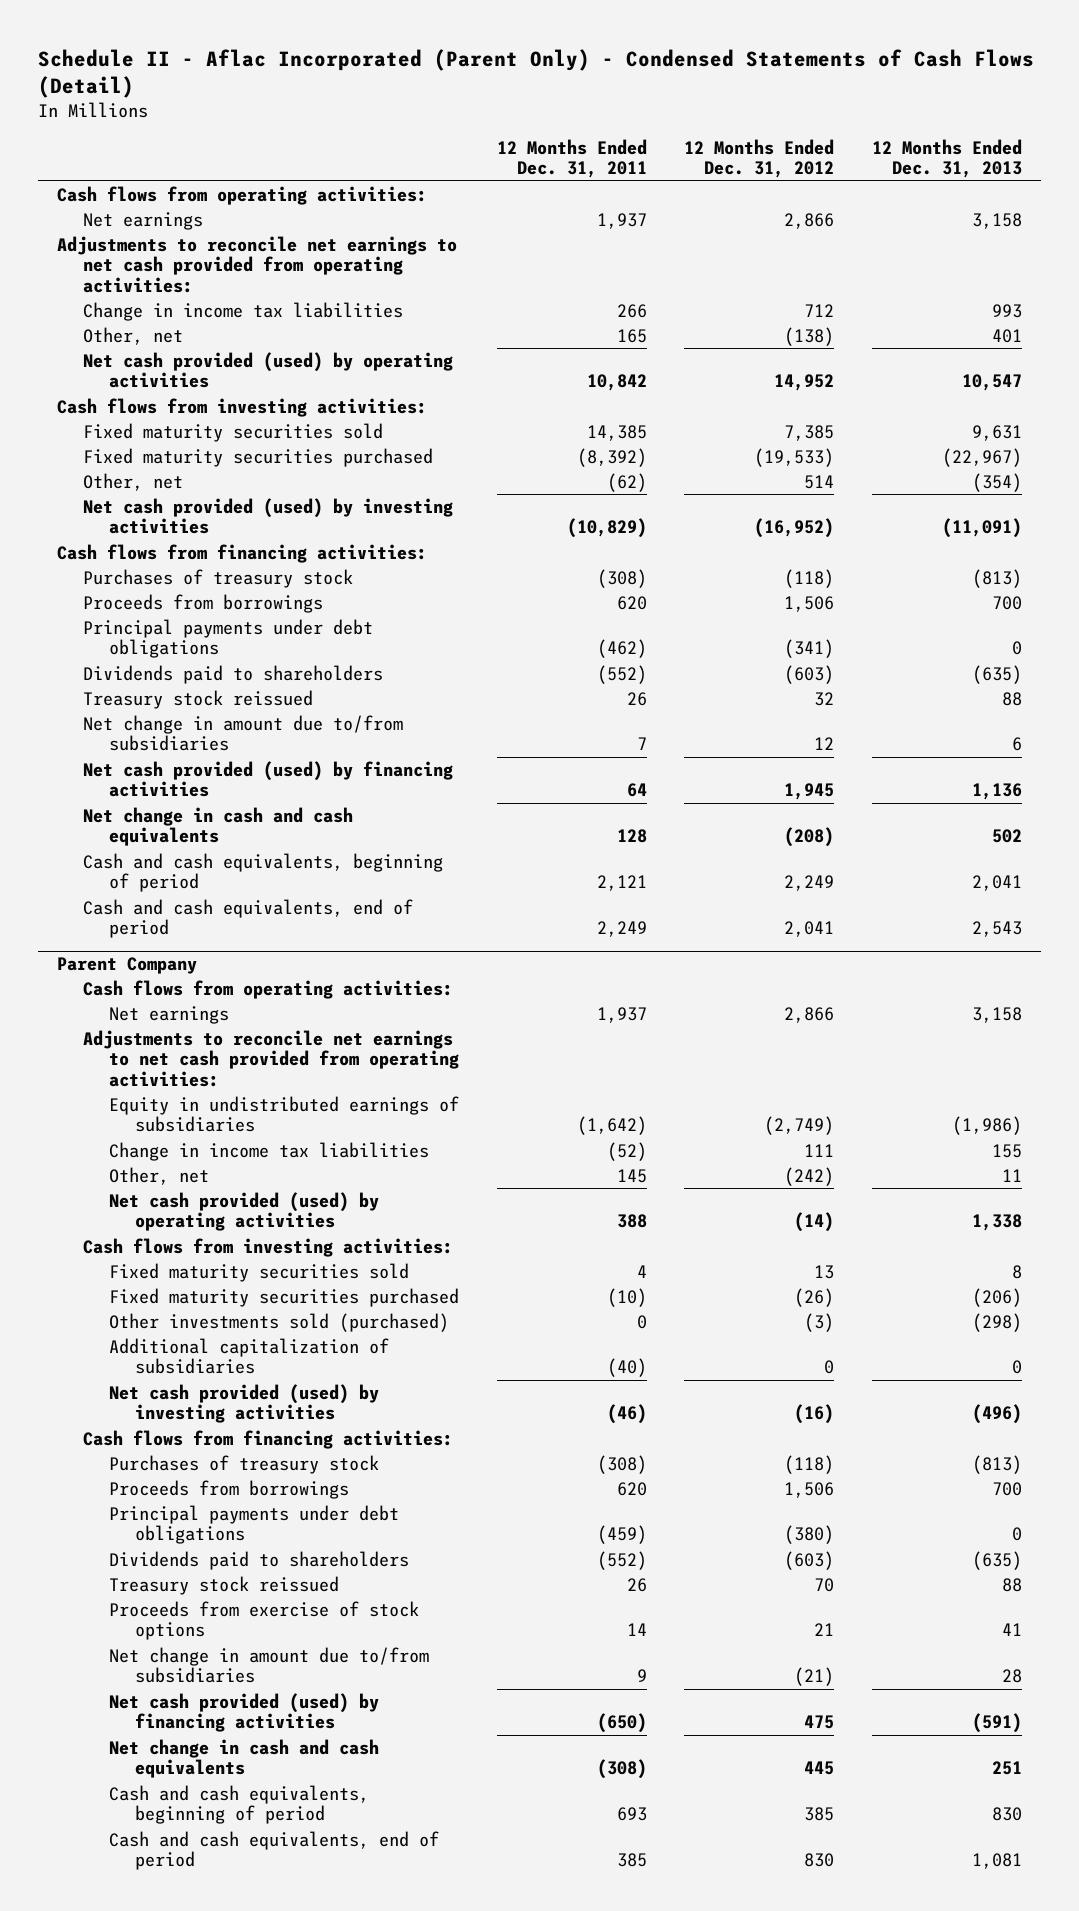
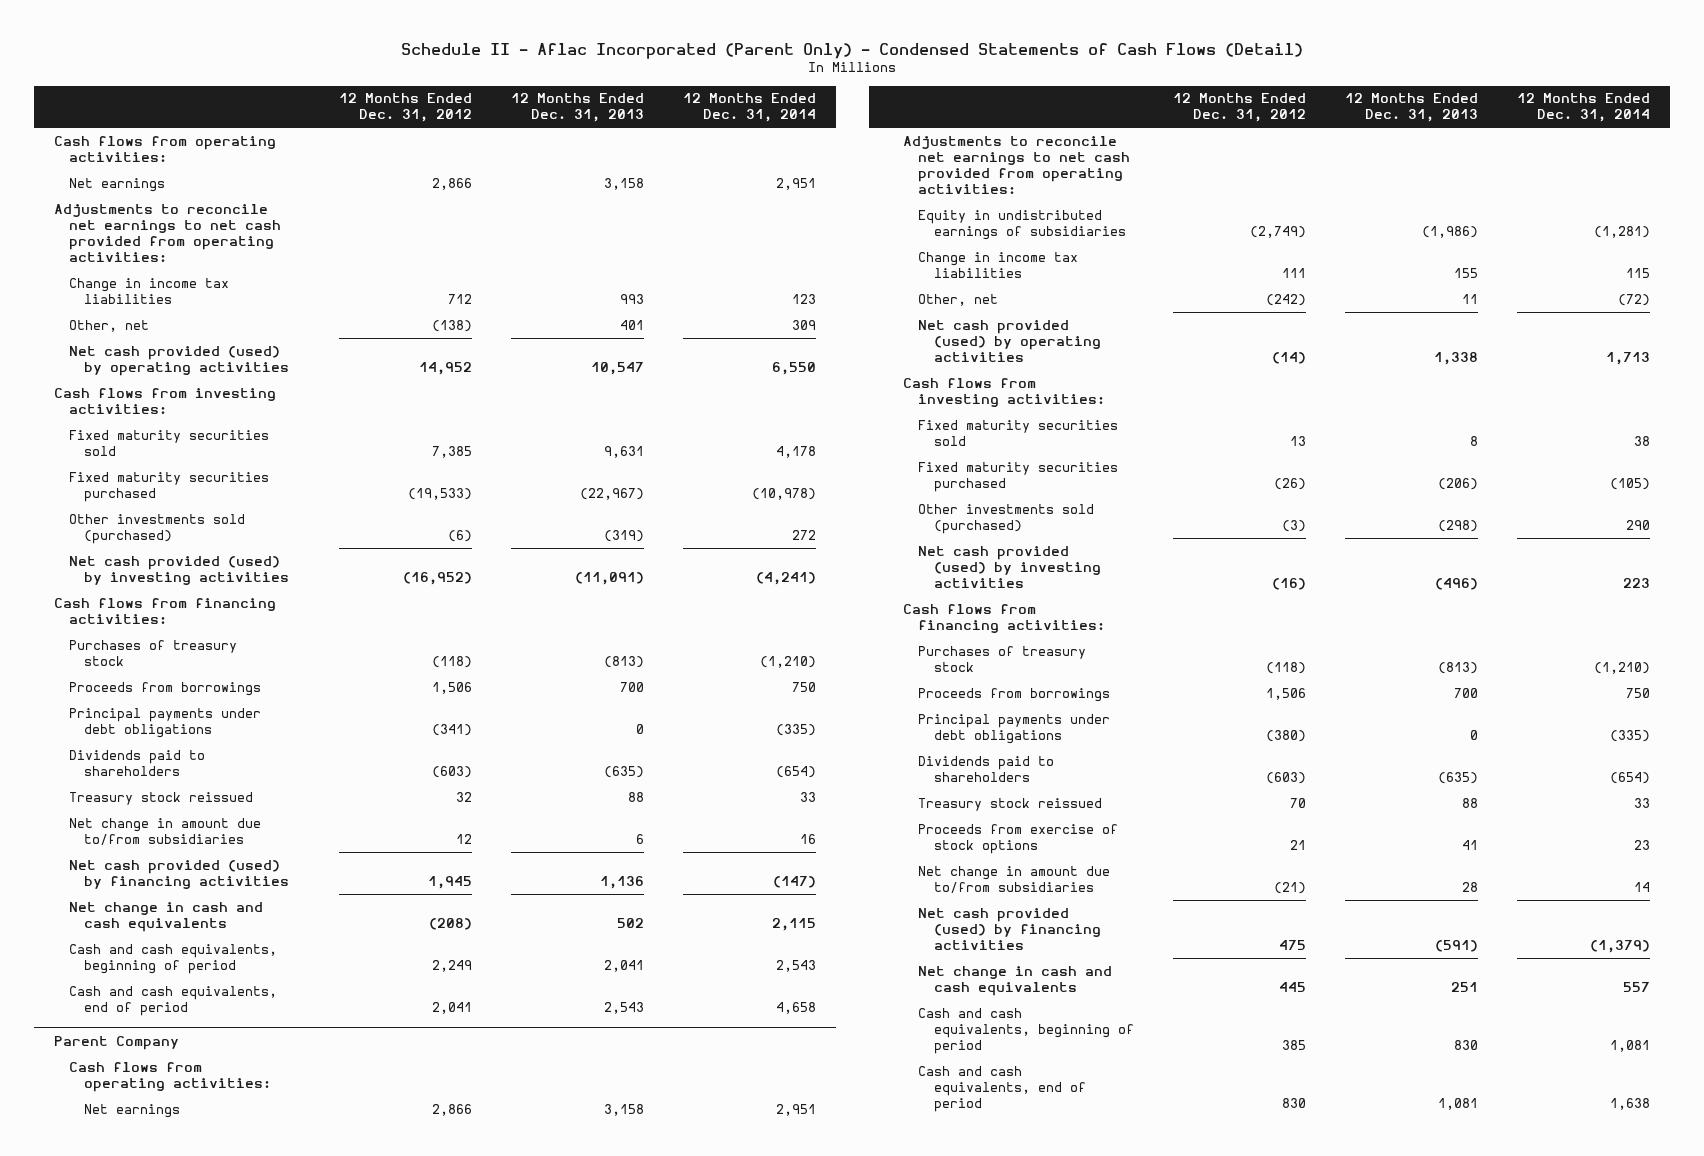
- | 12 Months Ended Dec. 31, 2011 | 12 Months Ended Dec. 31, 2012 | 12 Months Ended Dec. 31, 2013
+ | 12 Months Ended Dec. 31, 2012 | 12 Months Ended Dec. 31, 2013 | 12 Months Ended Dec. 31, 2014
- Other, net | (62) | 514 | (354)
+ Other investments sold (purchased) | (6) | (319) | 272
@ Parent Company
- Additional capitalization of subsidiaries | (40) | 0 | 0

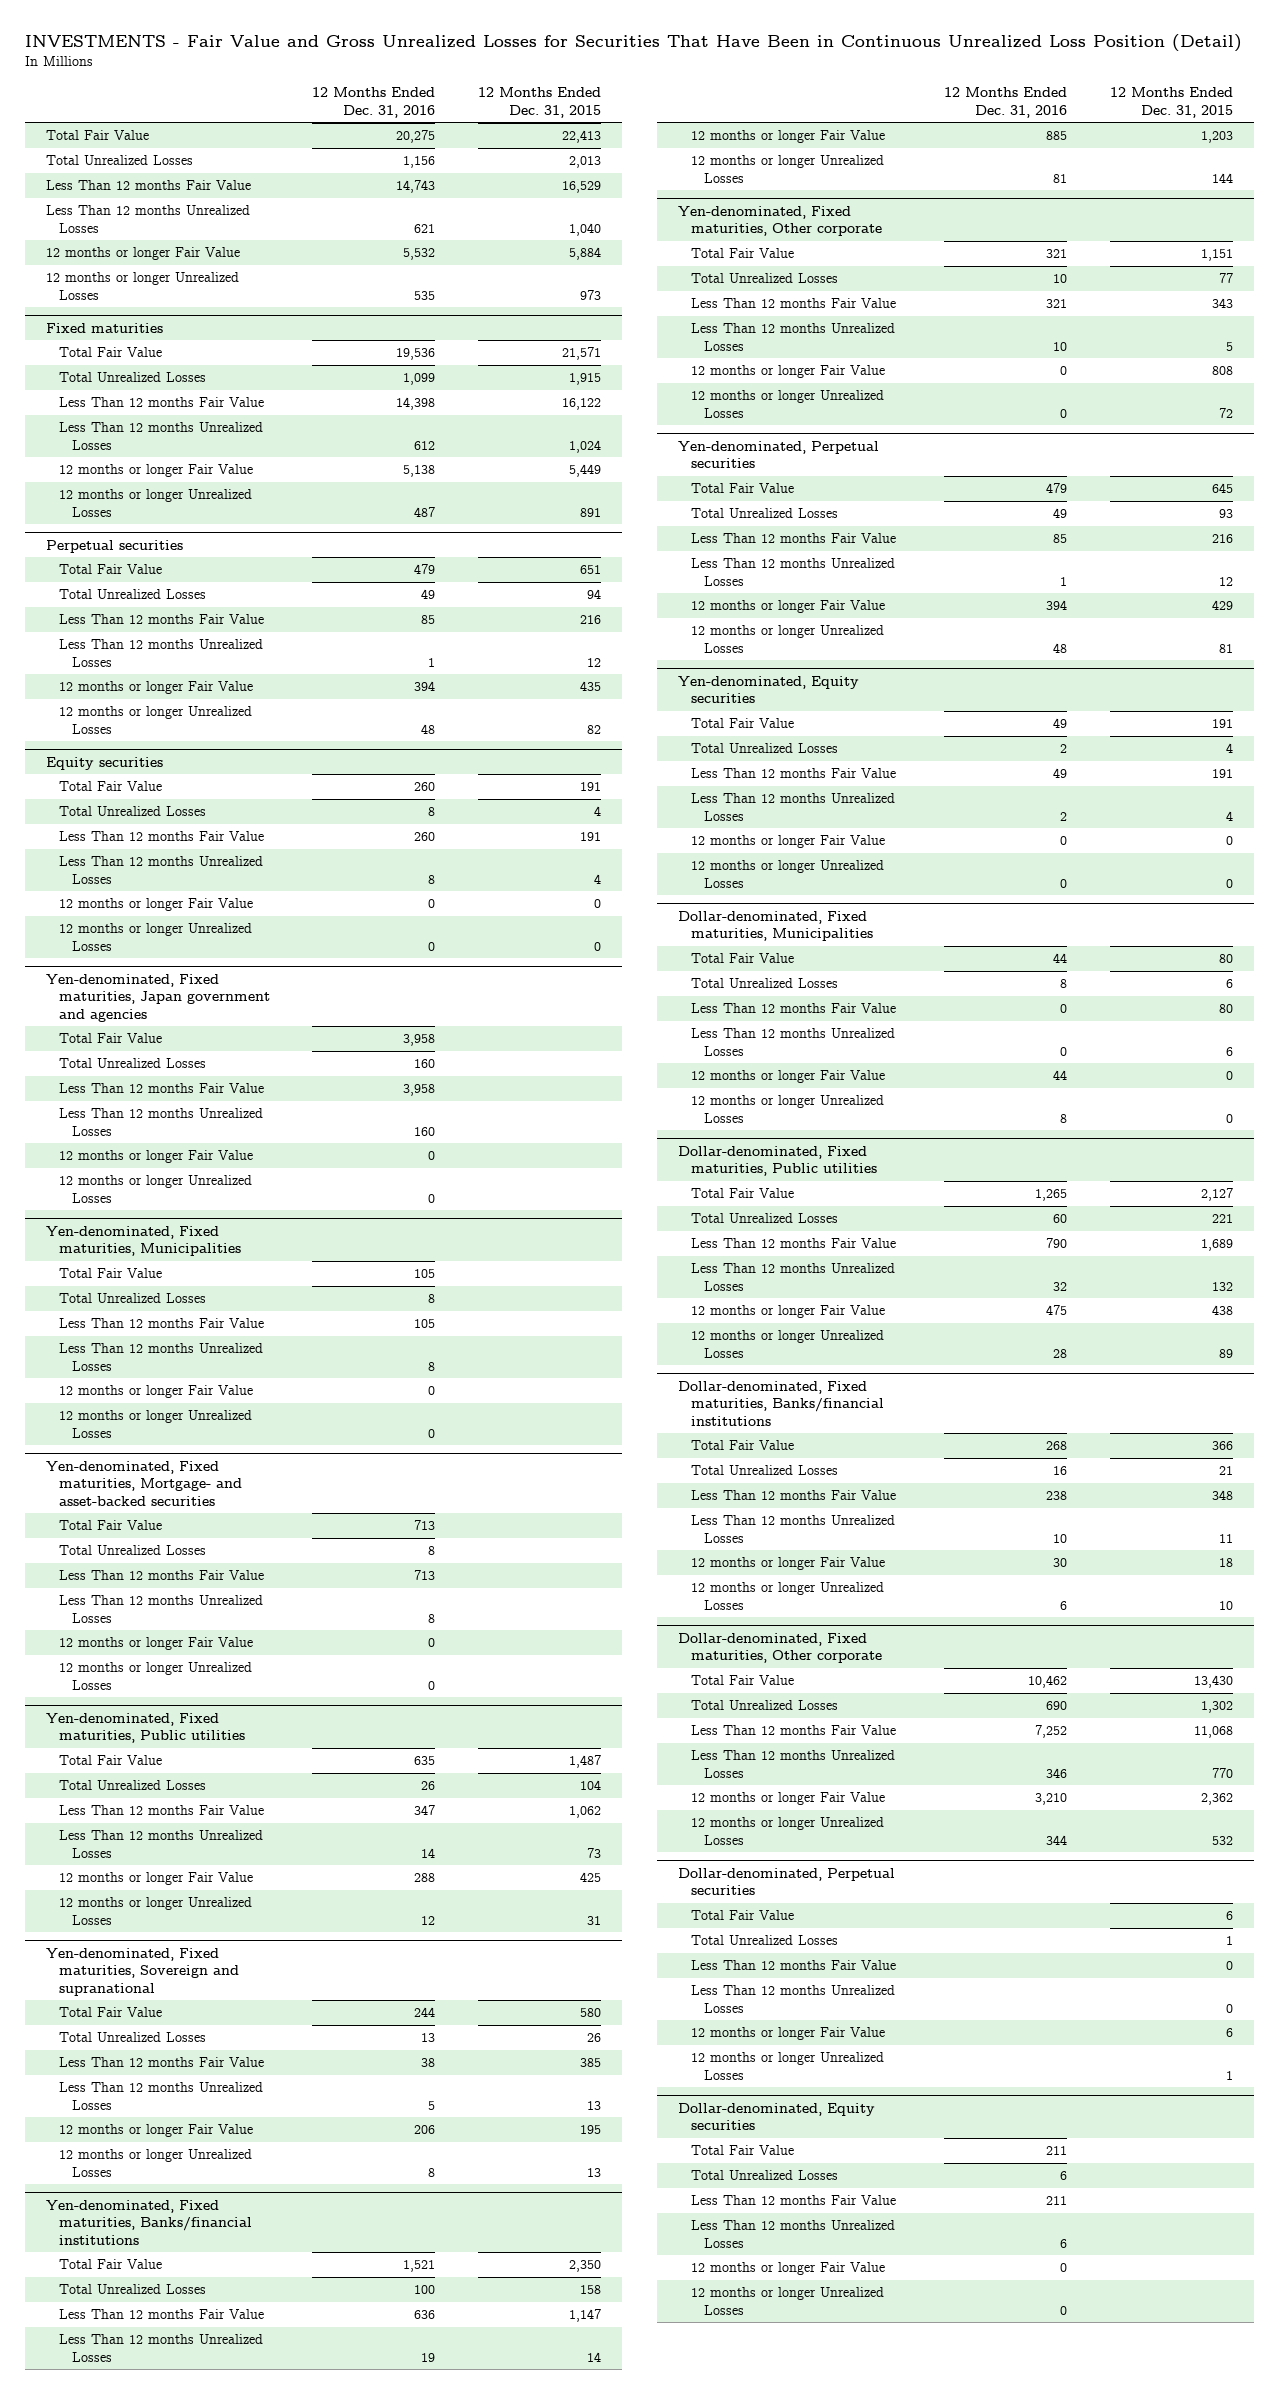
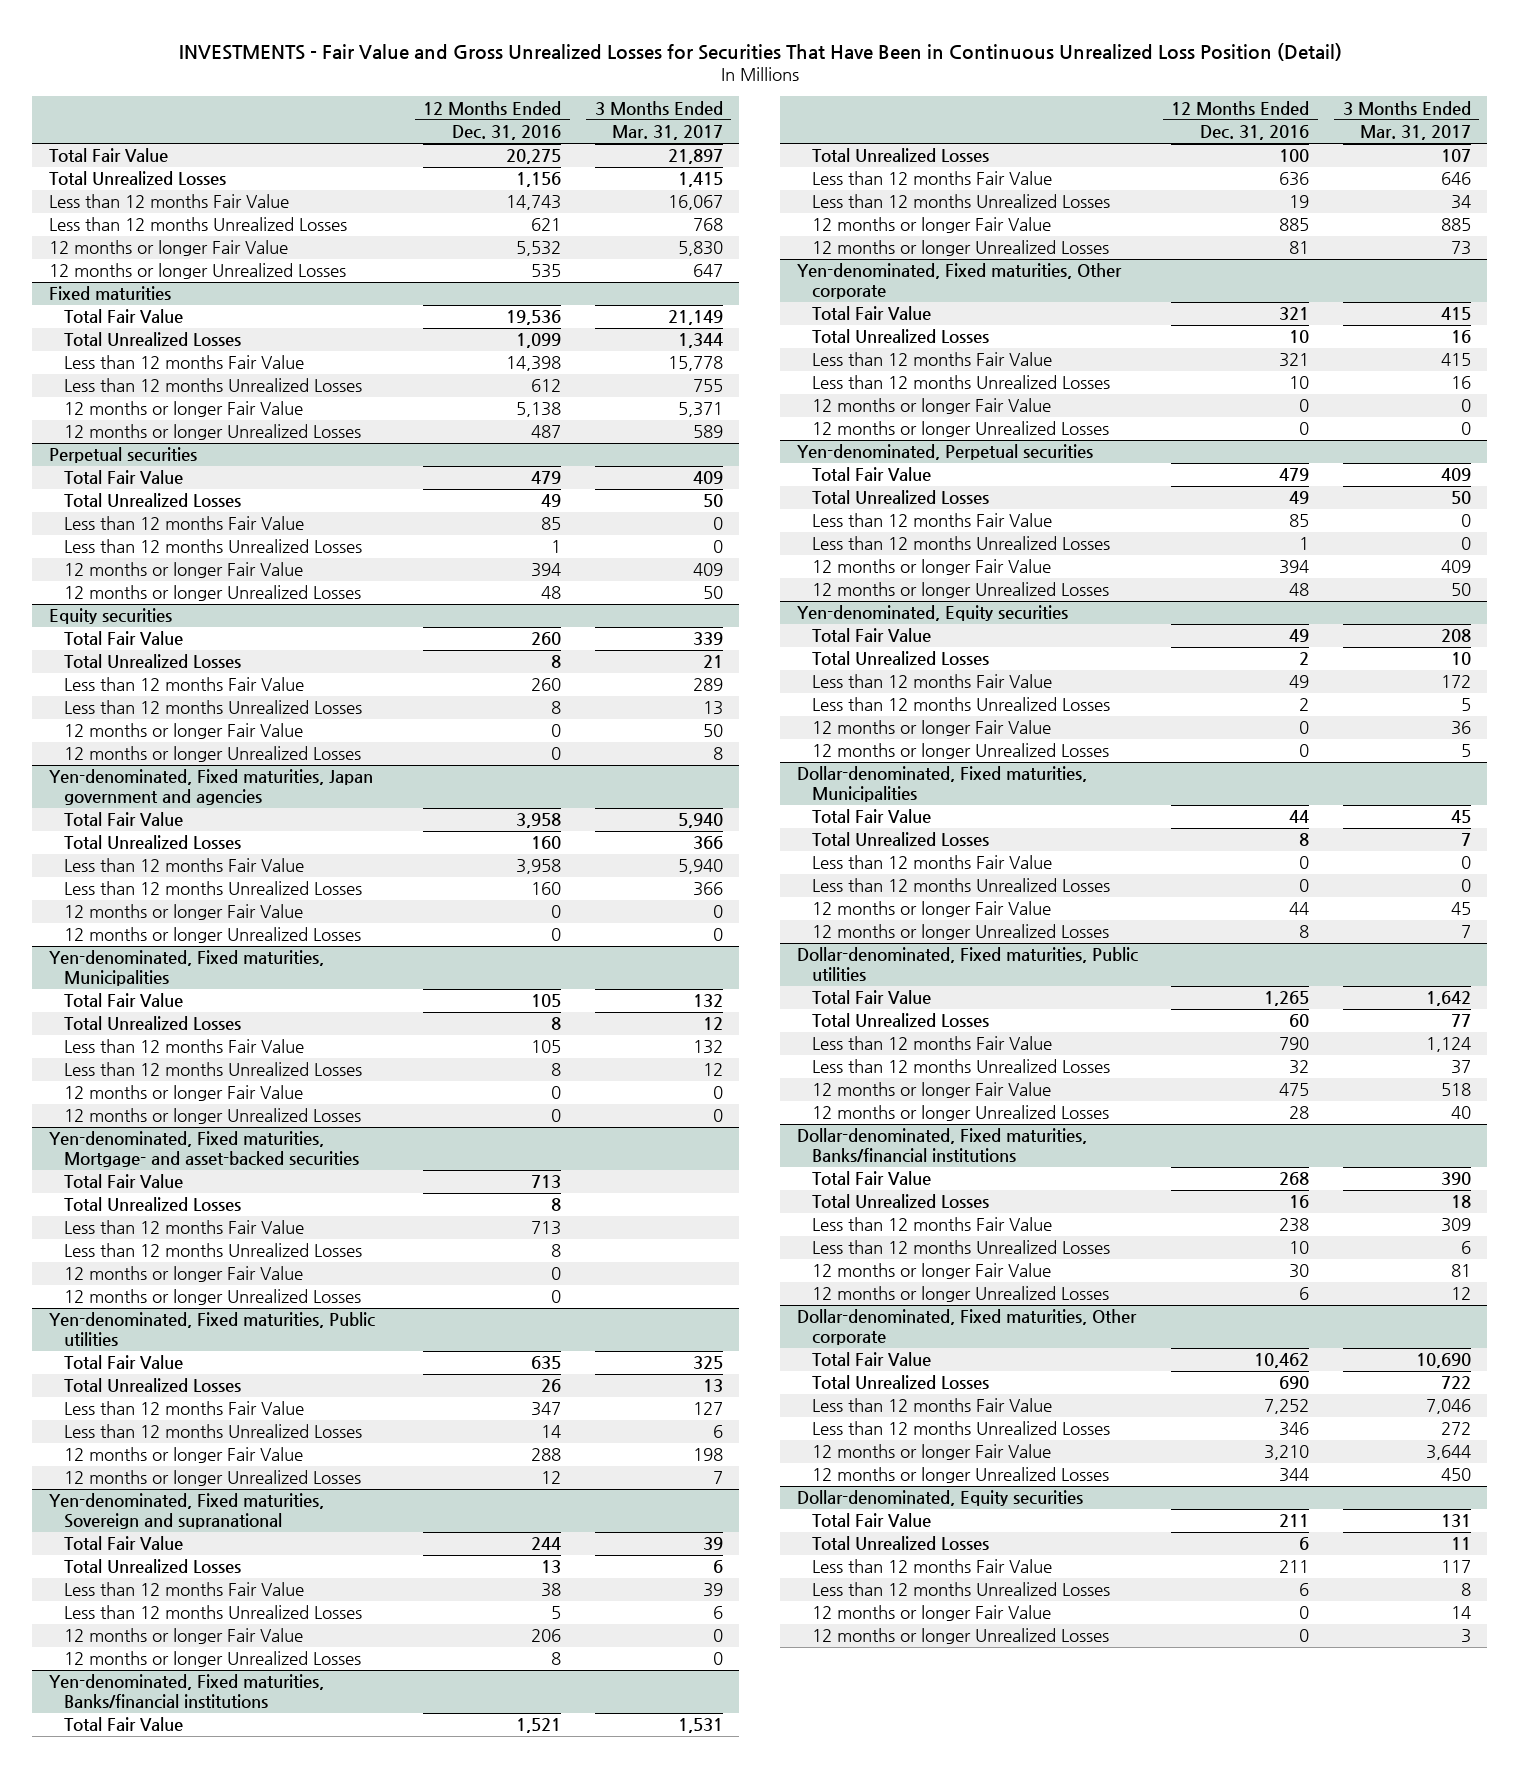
- | 12 Months Ended Dec. 31, 2016 | 12 Months Ended Dec. 31, 2015
+ | 12 Months Ended Dec. 31, 2016 | 3 Months Ended Mar. 31, 2017
- Less Than 12 months Fair Value | 14,743 | 16,529
- Less Than 12 months Unrealized Losses | 621 | 1,040
+ Less than 12 months Fair Value | 14,743 | 16,067
+ Less than 12 months Unrealized Losses | 621 | 768
@ Fixed maturities
- Less Than 12 months Fair Value | 14,398 | 16,122
- Less Than 12 months Unrealized Losses | 612 | 1,024
+ Less than 12 months Fair Value | 14,398 | 15,778
+ Less than 12 months Unrealized Losses | 612 | 755
@ Perpetual securities
- Less Than 12 months Fair Value | 85 | 216
- Less Than 12 months Unrealized Losses | 1 | 12
+ Less than 12 months Fair Value | 85 | 0
+ Less than 12 months Unrealized Losses | 1 | 0
@ Equity securities
- Less Than 12 months Fair Value | 260 | 191
- Less Than 12 months Unrealized Losses | 8 | 4
+ Less than 12 months Fair Value | 260 | 289
+ Less than 12 months Unrealized Losses | 8 | 13
@ Yen-denominated, Fixed maturities, Japan government and agencies
- Less Than 12 months Fair Value | 3,958 |
- Less Than 12 months Unrealized Losses | 160 |
+ Less than 12 months Fair Value | 3,958 | 5,940
+ Less than 12 months Unrealized Losses | 160 | 366
@ Yen-denominated, Fixed maturities, Municipalities
- Less Than 12 months Fair Value | 105 |
- Less Than 12 months Unrealized Losses | 8 |
+ Less than 12 months Fair Value | 105 | 132
+ Less than 12 months Unrealized Losses | 8 | 12
@ Yen-denominated, Fixed maturities, Mortgage- and asset-backed securities
- Less Than 12 months Fair Value | 713 |
- Less Than 12 months Unrealized Losses | 8 |
+ Less than 12 months Fair Value | 713 |
+ Less than 12 months Unrealized Losses | 8 |
@ Yen-denominated, Fixed maturities, Public utilities
- Less Than 12 months Fair Value | 347 | 1,062
- Less Than 12 months Unrealized Losses | 14 | 73
+ Less than 12 months Fair Value | 347 | 127
+ Less than 12 months Unrealized Losses | 14 | 6
@ Yen-denominated, Fixed maturities, Sovereign and supranational
- Less Than 12 months Fair Value | 38 | 385
- Less Than 12 months Unrealized Losses | 5 | 13
+ Less than 12 months Fair Value | 38 | 39
+ Less than 12 months Unrealized Losses | 5 | 6
@ Yen-denominated, Fixed maturities, Banks/financial institutions
- Less Than 12 months Fair Value | 636 | 1,147
- Less Than 12 months Unrealized Losses | 19 | 14
+ Less than 12 months Fair Value | 636 | 646
+ Less than 12 months Unrealized Losses | 19 | 34
@ Yen-denominated, Fixed maturities, Other corporate
- Less Than 12 months Fair Value | 321 | 343
- Less Than 12 months Unrealized Losses | 10 | 5
+ Less than 12 months Fair Value | 321 | 415
+ Less than 12 months Unrealized Losses | 10 | 16
@ Yen-denominated, Perpetual securities
- Less Than 12 months Fair Value | 85 | 216
- Less Than 12 months Unrealized Losses | 1 | 12
+ Less than 12 months Fair Value | 85 | 0
+ Less than 12 months Unrealized Losses | 1 | 0
@ Yen-denominated, Equity securities
- Less Than 12 months Fair Value | 49 | 191
- Less Than 12 months Unrealized Losses | 2 | 4
+ Less than 12 months Fair Value | 49 | 172
+ Less than 12 months Unrealized Losses | 2 | 5
@ Dollar-denominated, Fixed maturities, Municipalities
- Less Than 12 months Fair Value | 0 | 80
- Less Than 12 months Unrealized Losses | 0 | 6
+ Less than 12 months Fair Value | 0 | 0
+ Less than 12 months Unrealized Losses | 0 | 0
@ Dollar-denominated, Fixed maturities, Public utilities
- Less Than 12 months Fair Value | 790 | 1,689
- Less Than 12 months Unrealized Losses | 32 | 132
+ Less than 12 months Fair Value | 790 | 1,124
+ Less than 12 months Unrealized Losses | 32 | 37
@ Dollar-denominated, Fixed maturities, Banks/financial institutions
- Less Than 12 months Fair Value | 238 | 348
- Less Than 12 months Unrealized Losses | 10 | 11
+ Less than 12 months Fair Value | 238 | 309
+ Less than 12 months Unrealized Losses | 10 | 6
@ Dollar-denominated, Fixed maturities, Other corporate
- Less Than 12 months Fair Value | 7,252 | 11,068
- Less Than 12 months Unrealized Losses | 346 | 770
+ Less than 12 months Fair Value | 7,252 | 7,046
+ Less than 12 months Unrealized Losses | 346 | 272
- Dollar-denominated, Perpetual securities
- Total Fair Value | | 6
- Total Unrealized Losses | | 1
- Less Than 12 months Fair Value | | 0
- Less Than 12 months Unrealized Losses | | 0
- 12 months or longer Fair Value | | 6
- 12 months or longer Unrealized Losses | | 1
@ Dollar-denominated, Equity securities
- Less Than 12 months Fair Value | 211 |
- Less Than 12 months Unrealized Losses | 6 |
+ Less than 12 months Fair Value | 211 | 117
+ Less than 12 months Unrealized Losses | 6 | 8

